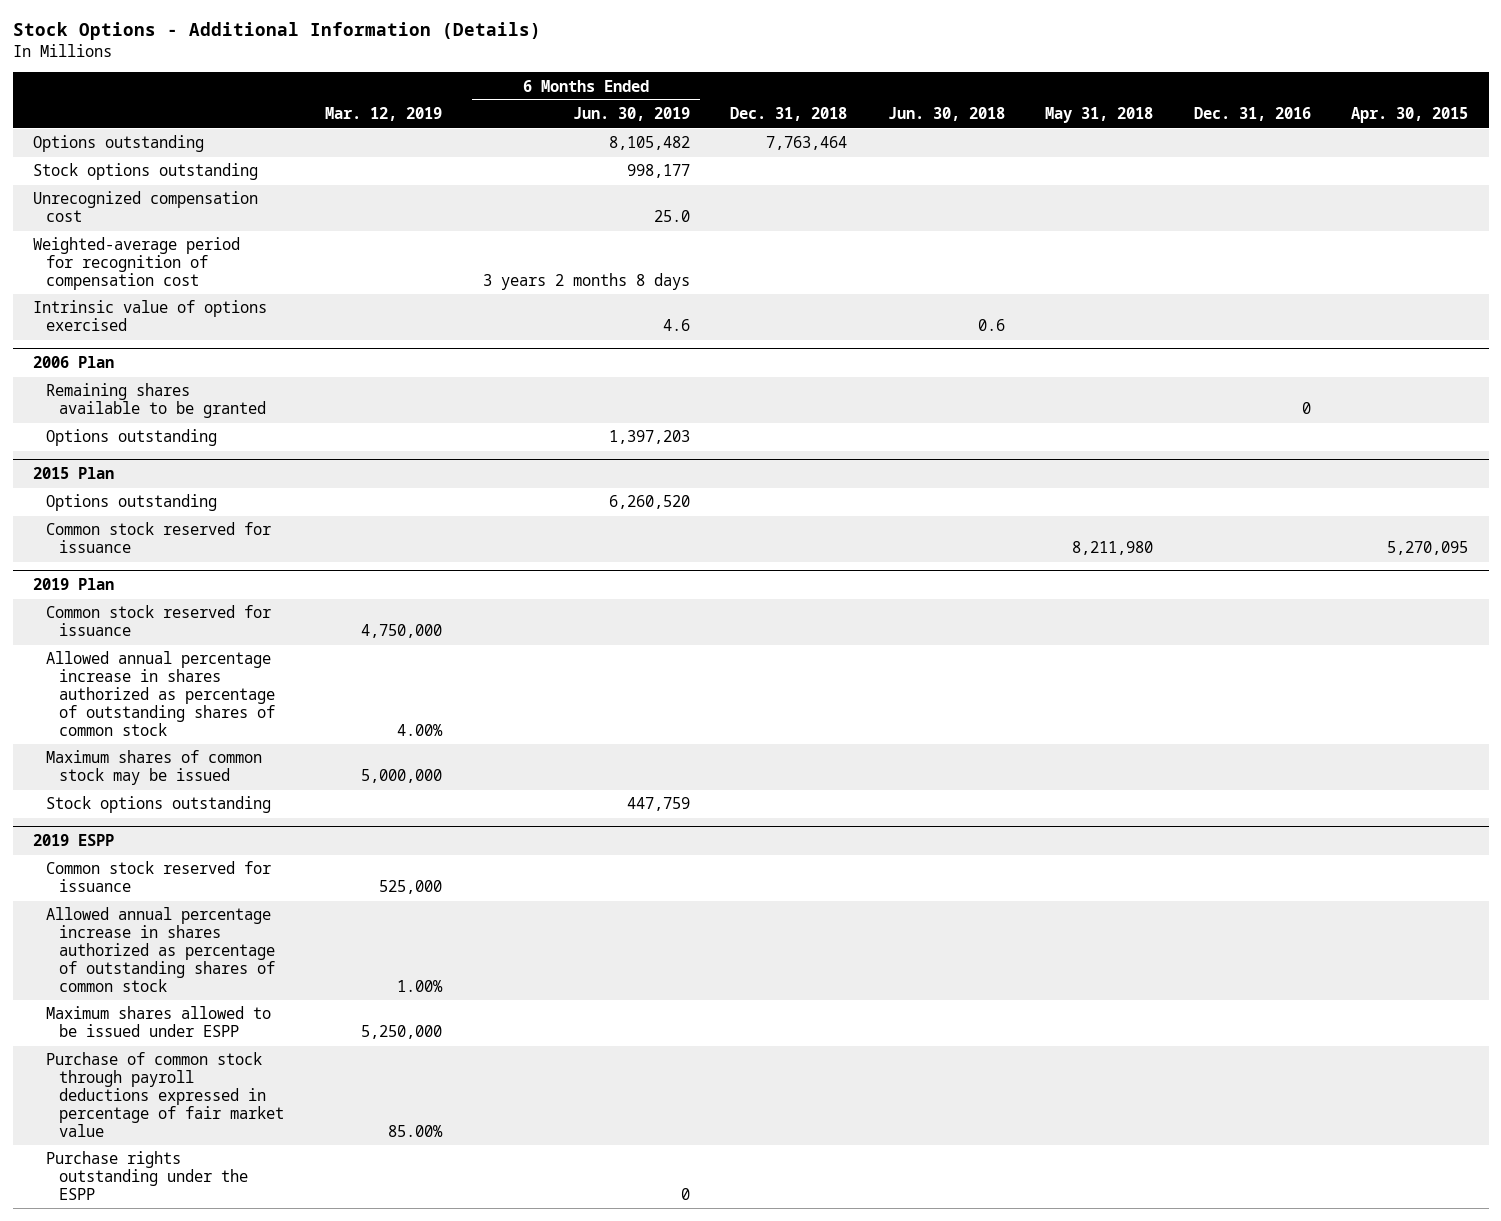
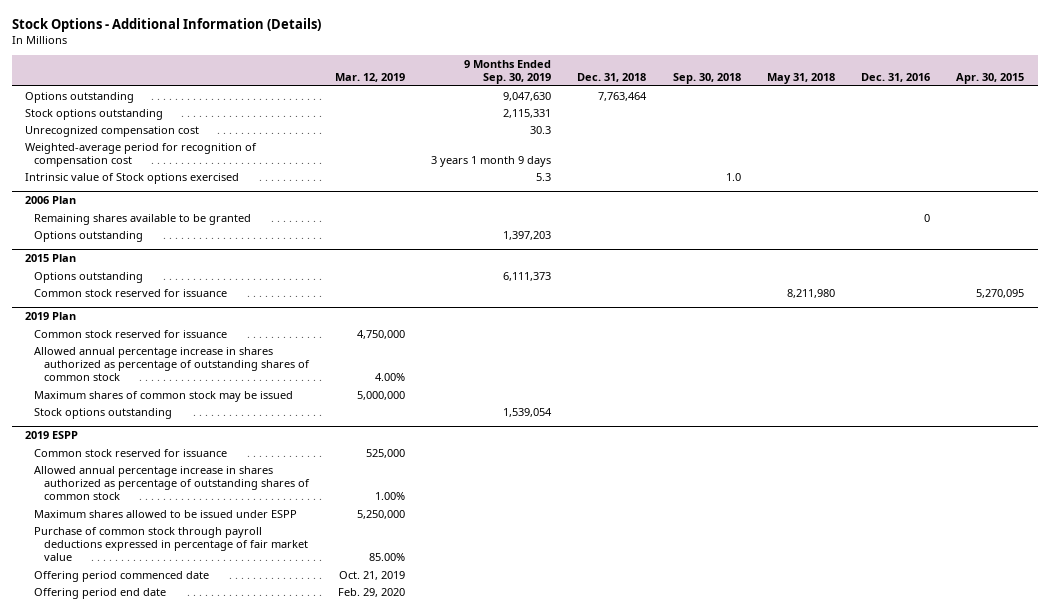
- | Mar. 12, 2019 | 6 Months Ended Jun. 30, 2019 | Dec. 31, 2018 | Jun. 30, 2018 | May 31, 2018 | Dec. 31, 2016 | Apr. 30, 2015
+ | Mar. 12, 2019 | 9 Months Ended Sep. 30, 2019 | Dec. 31, 2018 | Sep. 30, 2018 | May 31, 2018 | Dec. 31, 2016 | Apr. 30, 2015
- Intrinsic value of options exercised | | 4.6 | | 0.6 | | |
+ Intrinsic value of Stock options exercised | | 5.3 | | 1.0 | | |
@ 2019 ESPP
- Purchase rights outstanding under the ESPP | | 0 | | | | |
+ Offering period commenced date | Oct. 21, 2019 | | | | | |
+ Offering period end date | Feb. 29, 2020 | | | | | |

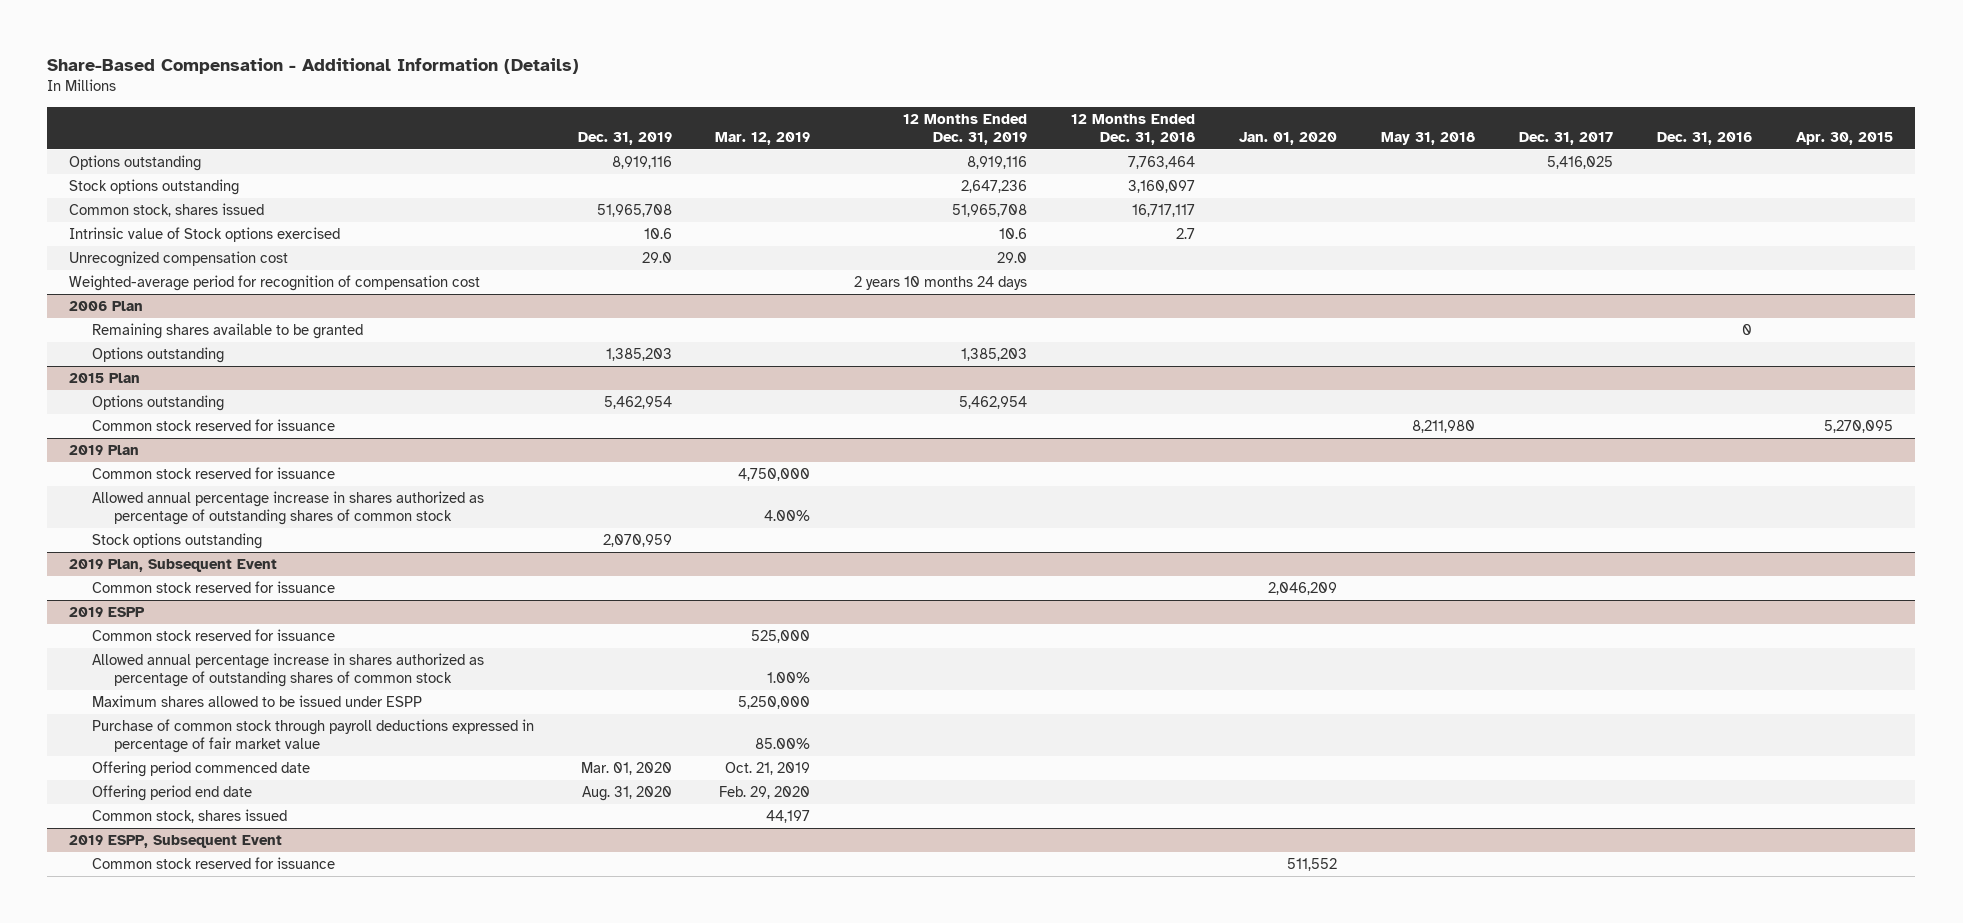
- Stock Options - Additional Information (Details)
+ Share-Based Compensation - Additional Information (Details)
- | Mar. 12, 2019 | 9 Months Ended Sep. 30, 2019 | Dec. 31, 2018 | Sep. 30, 2018 | May 31, 2018 | Dec. 31, 2016 | Apr. 30, 2015
+ | Dec. 31, 2019 | Mar. 12, 2019 | 12 Months Ended Dec. 31, 2019 | 12 Months Ended Dec. 31, 2018 | Jan. 01, 2020 | May 31, 2018 | Dec. 31, 2017 | Dec. 31, 2016 | Apr. 30, 2015
+ Common stock, shares issued | 51,965,708 | | 51,965,708 | 16,717,117 | | | | |
moved up: Intrinsic value of Stock options exercised | 10.6 | | 10.6 | 2.7 | | | | |
@ 2019 Plan
- Maximum shares of common stock may be issued | 5,000,000 | | | | | |
+ 2019 Plan, Subsequent Event
+ Common stock reserved for issuance | | | | | 2,046,209 | | | |
@ 2019 ESPP
+ Common stock, shares issued | | 44,197 | | | | | | |
+ 2019 ESPP, Subsequent Event
+ Common stock reserved for issuance | | | | | 511,552 | | | |

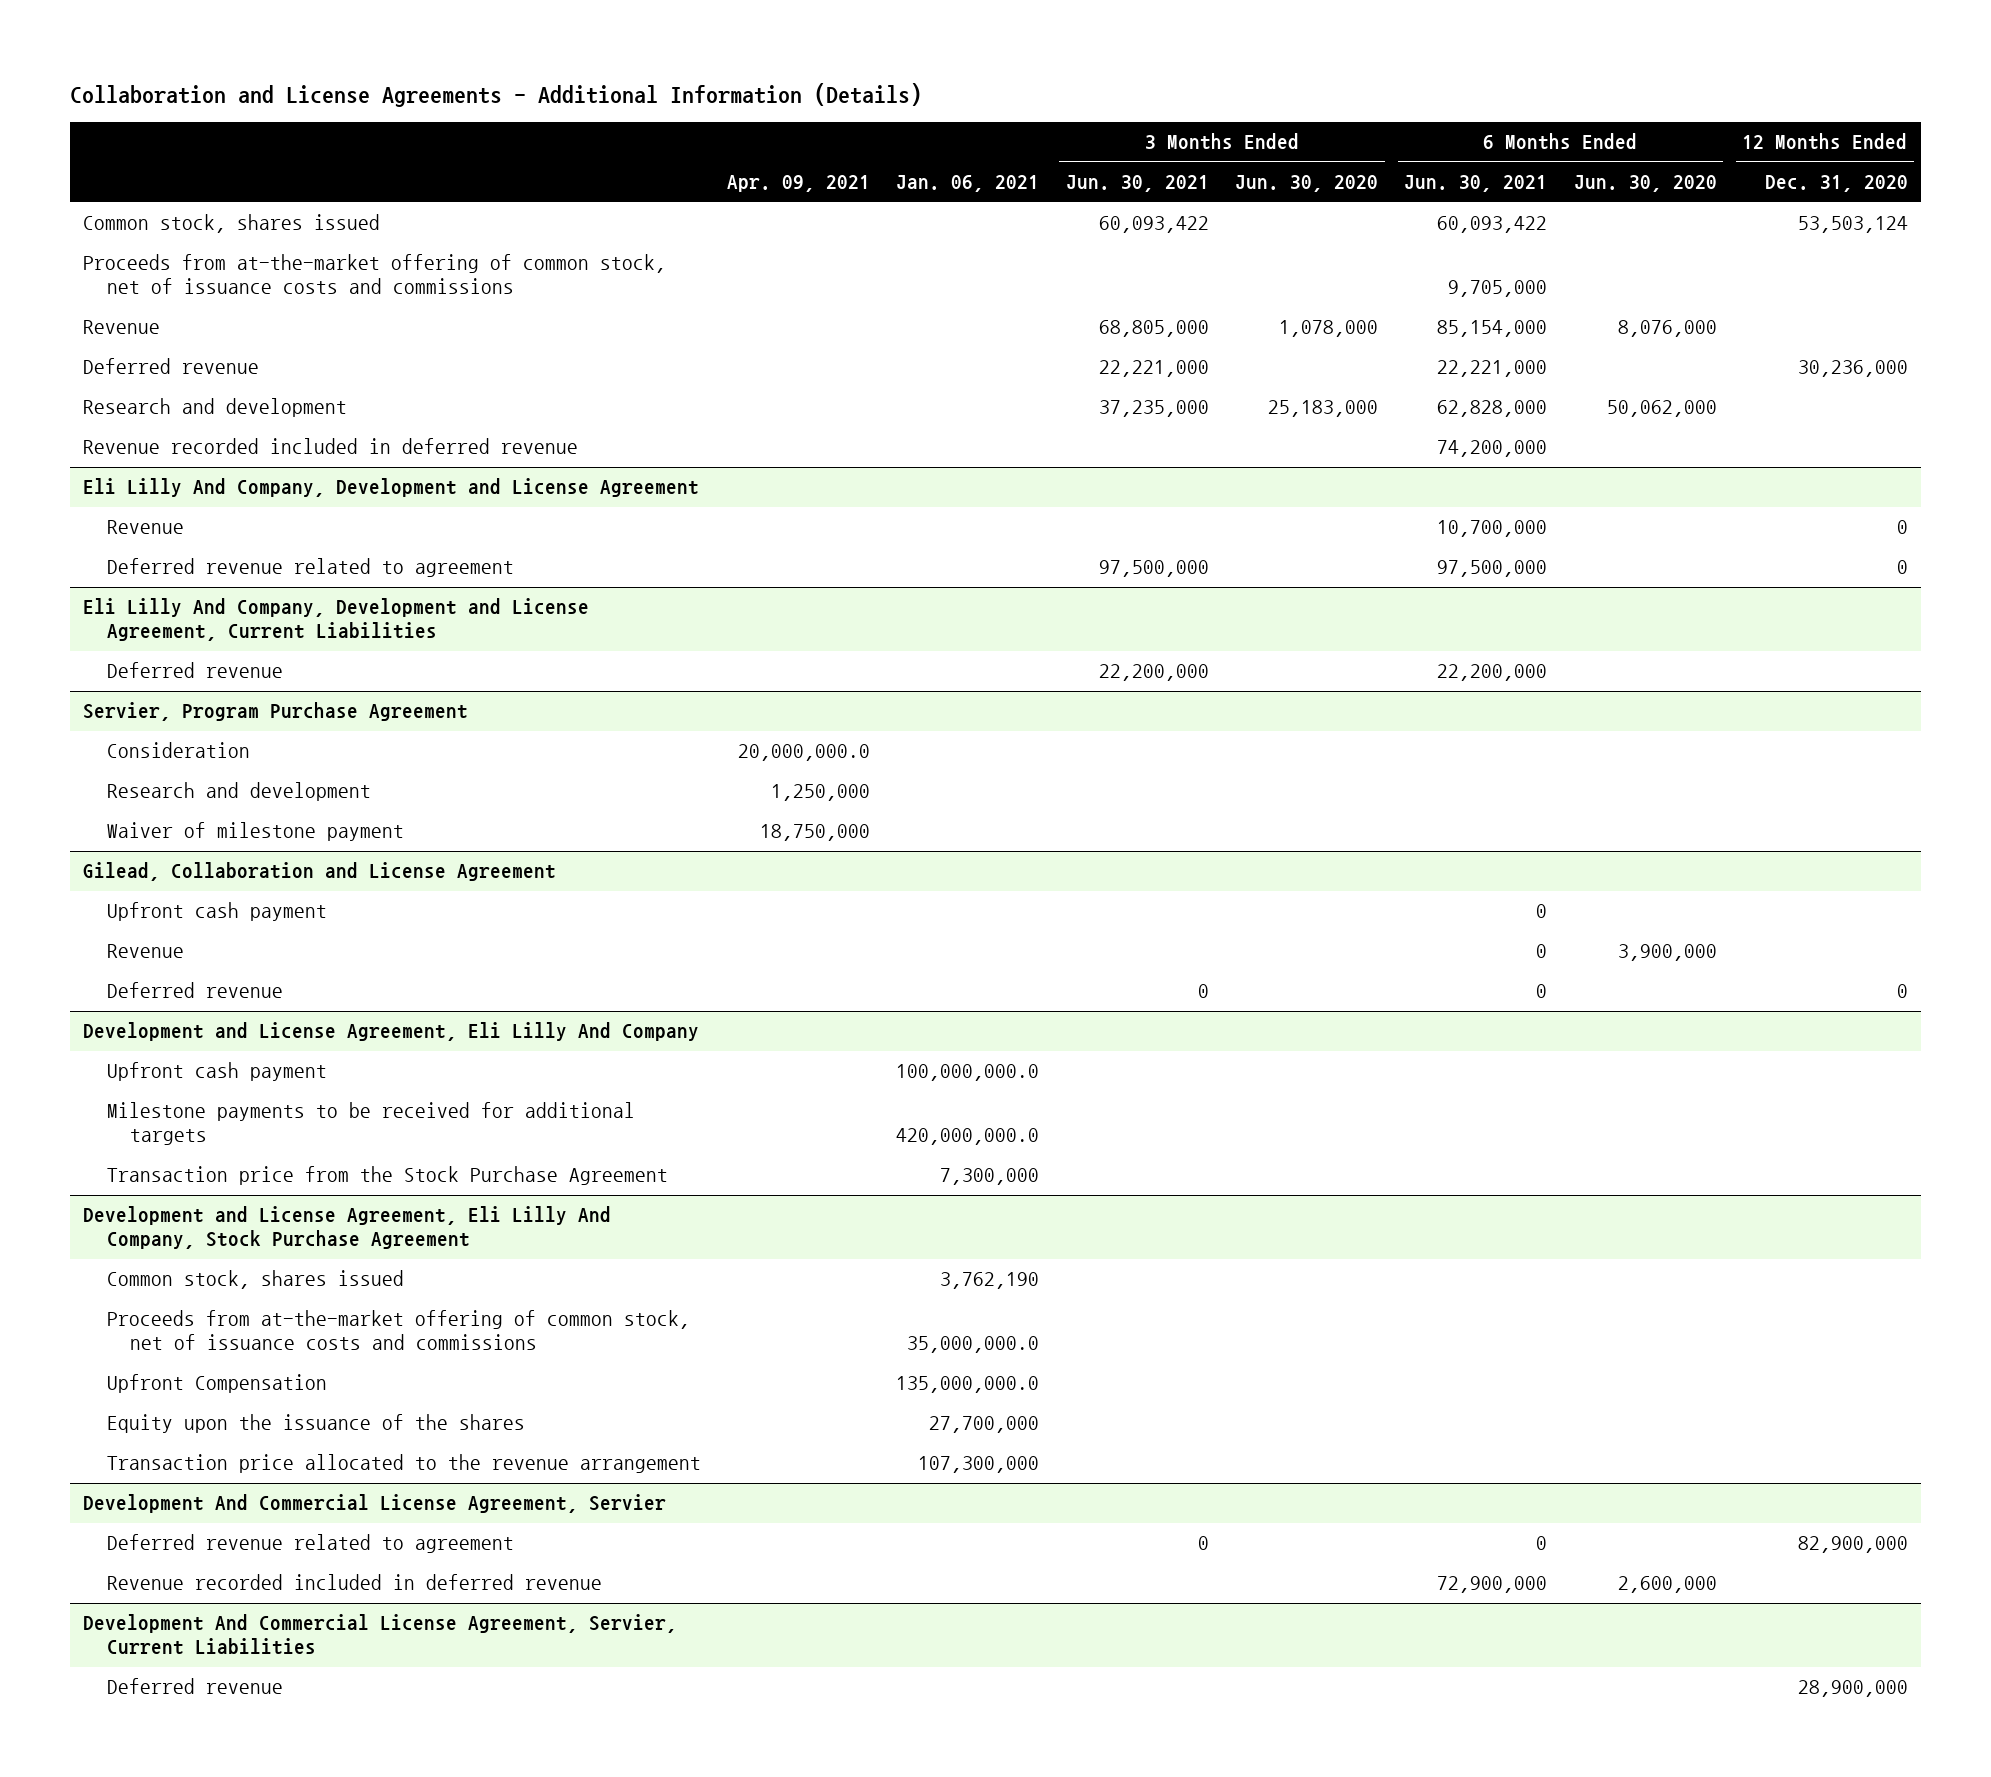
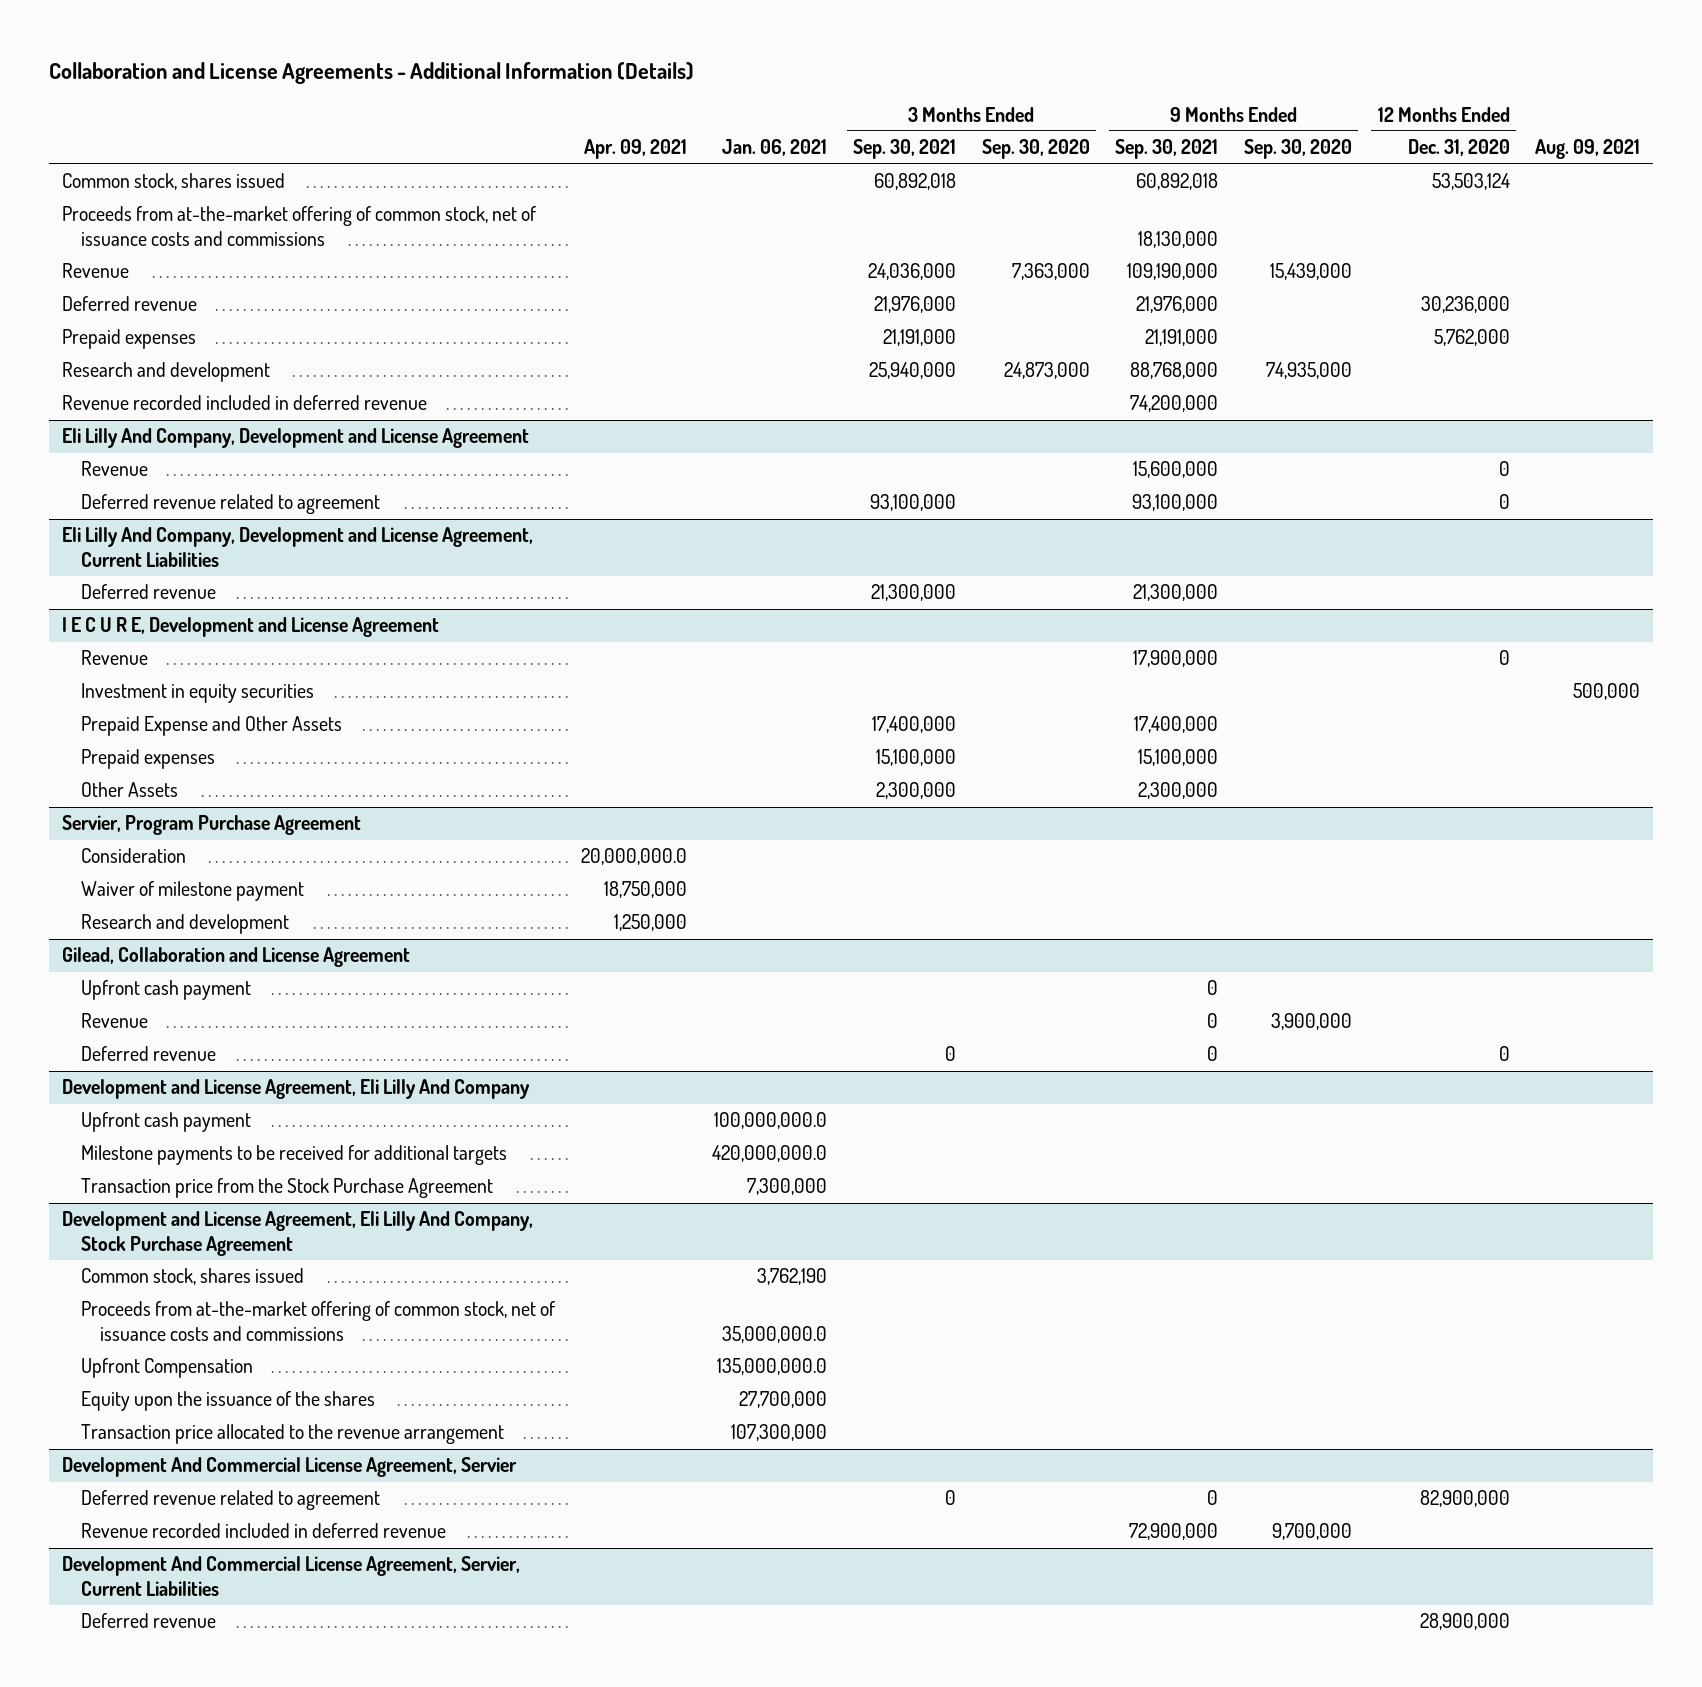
- | Apr. 09, 2021 | Jan. 06, 2021 | 3 Months Ended Jun. 30, 2021 | 3 Months Ended Jun. 30, 2020 | 6 Months Ended Jun. 30, 2021 | 6 Months Ended Jun. 30, 2020 | 12 Months Ended Dec. 31, 2020
+ | Apr. 09, 2021 | Jan. 06, 2021 | 3 Months Ended Sep. 30, 2021 | 3 Months Ended Sep. 30, 2020 | 9 Months Ended Sep. 30, 2021 | 9 Months Ended Sep. 30, 2020 | 12 Months Ended Dec. 31, 2020 | Aug. 09, 2021
+ Prepaid expenses | | | 21,191,000 | | 21,191,000 | | 5,762,000 |
+ I E C U R E, Development and License Agreement
+ Revenue | | | | | 17,900,000 | | 0 |
+ Investment in equity securities | | | | | | | | 500,000
+ Prepaid Expense and Other Assets | | | 17,400,000 | | 17,400,000 | | |
+ Prepaid expenses | | | 15,100,000 | | 15,100,000 | | |
+ Other Assets | | | 2,300,000 | | 2,300,000 | | |
@ Servier, Program Purchase Agreement
moved down: Research and development | 1,250,000 | | | | | | |

